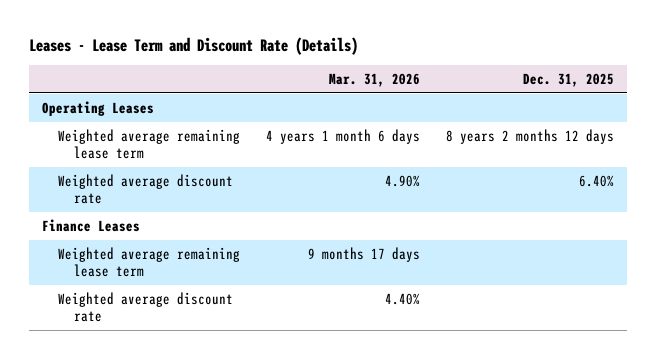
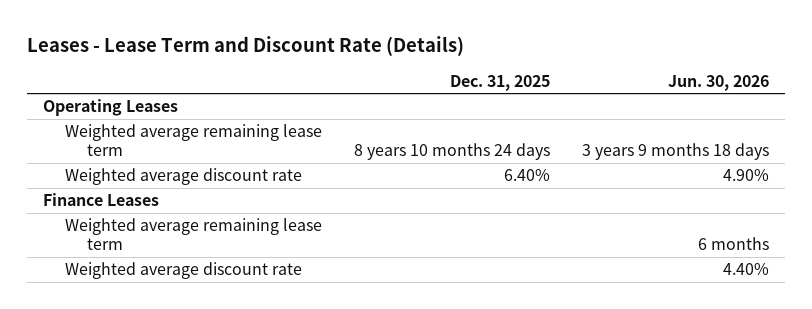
- | Mar. 31, 2026 | Dec. 31, 2025
+ | Dec. 31, 2025 | Jun. 30, 2026
- Weighted average remaining lease term | 4 years 1 month 6 days | 8 years 2 months 12 days
+ Weighted average remaining lease term | 8 years 10 months 24 days | 3 years 9 months 18 days

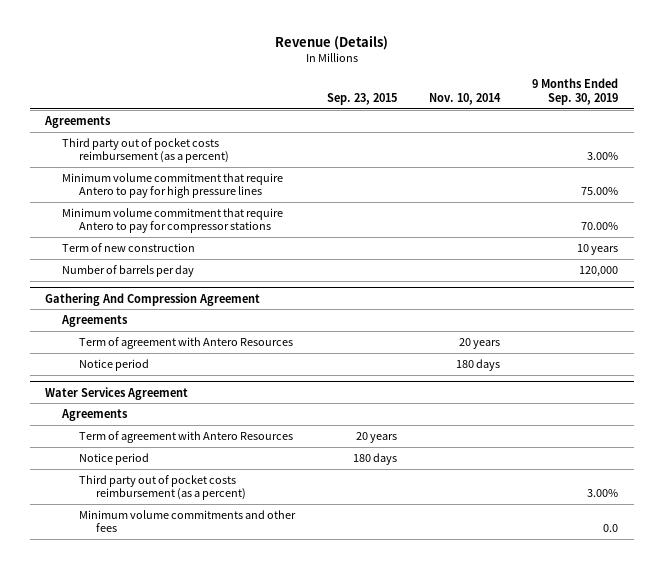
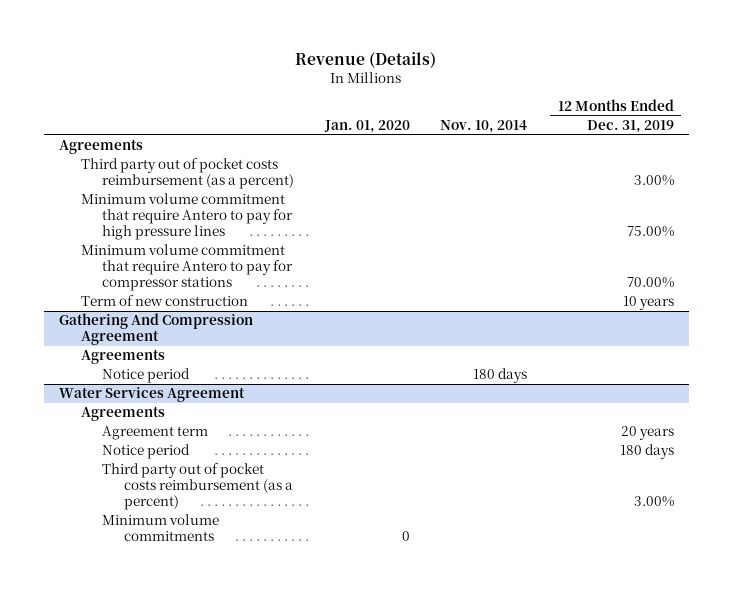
- | Sep. 23, 2015 | Nov. 10, 2014 | 9 Months Ended Sep. 30, 2019
+ | Jan. 01, 2020 | Nov. 10, 2014 | 12 Months Ended Dec. 31, 2019
- Number of barrels per day | | | 120,000
@ Gathering And Compression Agreement
- Term of agreement with Antero Resources | | 20 years |
@ Water Services Agreement
- Term of agreement with Antero Resources | 20 years | |
+ Agreement term | | | 20 years
- Minimum volume commitments and other fees | | | 0.0
+ Minimum volume commitments | 0 | |

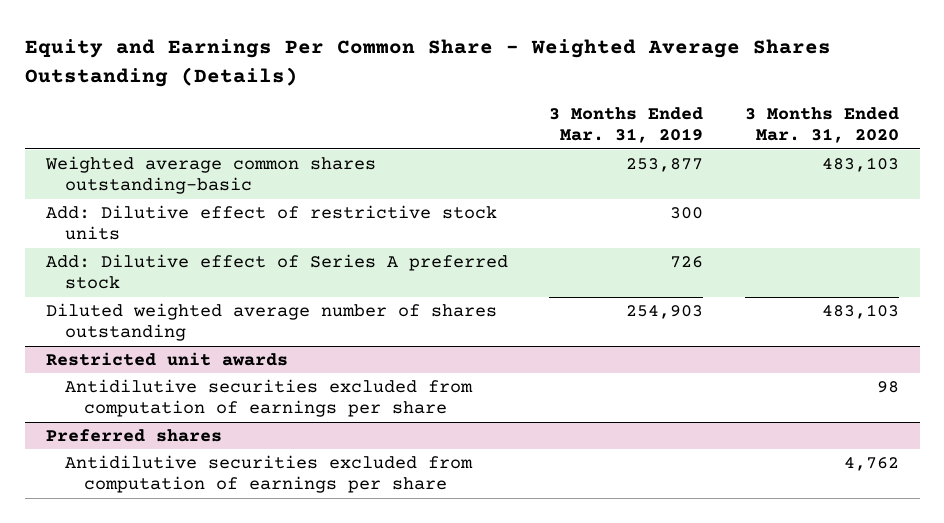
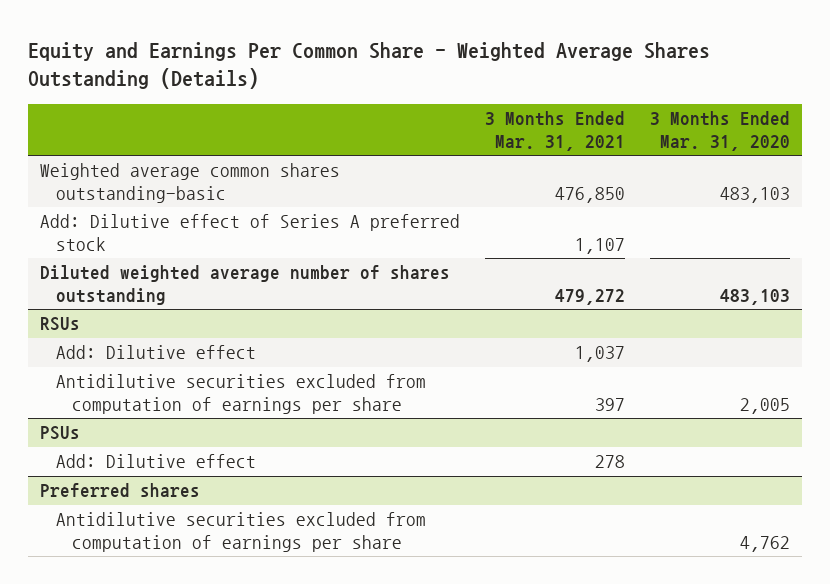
- | 3 Months Ended Mar. 31, 2019 | 3 Months Ended Mar. 31, 2020
+ | 3 Months Ended Mar. 31, 2021 | 3 Months Ended Mar. 31, 2020
- Add: Dilutive effect of restrictive stock units | 300 |
- Restricted unit awards
- Antidilutive securities excluded from computation of earnings per share | | 98
+ RSUs
+ Add: Dilutive effect | 1,037 |
+ Antidilutive securities excluded from computation of earnings per share | 397 | 2,005
+ PSUs
+ Add: Dilutive effect | 278 |

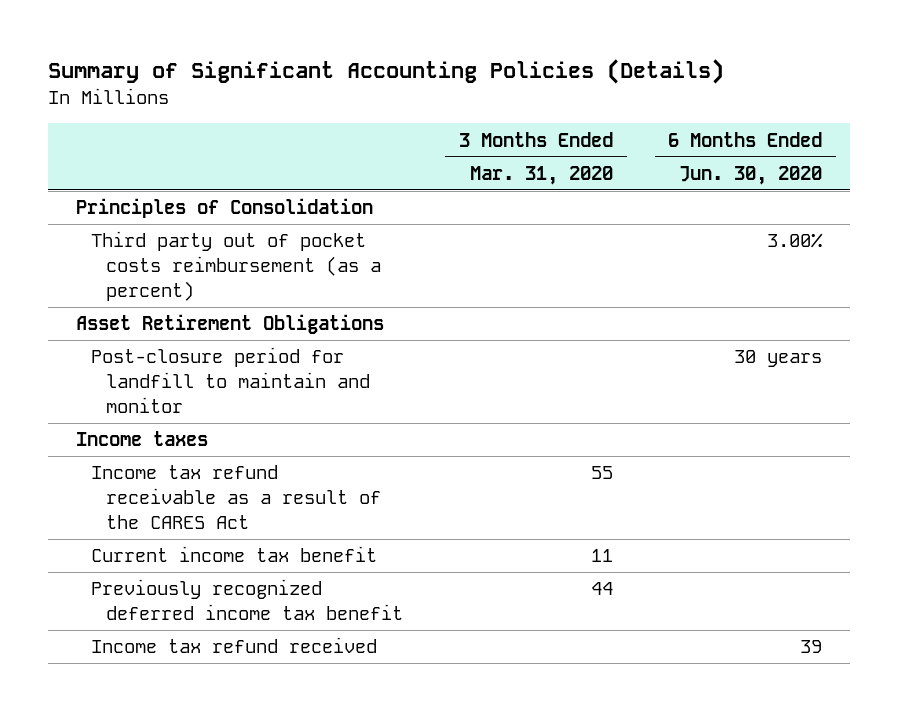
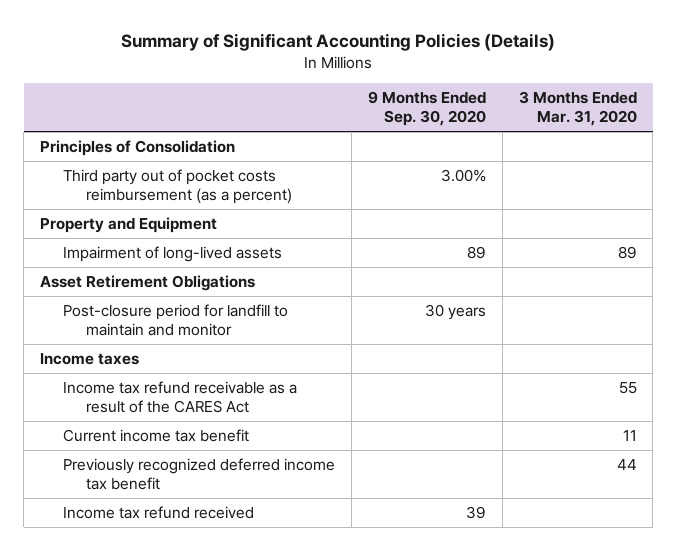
- | 3 Months Ended Mar. 31, 2020 | 6 Months Ended Jun. 30, 2020
+ | 9 Months Ended Sep. 30, 2020 | 3 Months Ended Mar. 31, 2020
+ Property and Equipment
+ Impairment of long-lived assets | 89 | 89

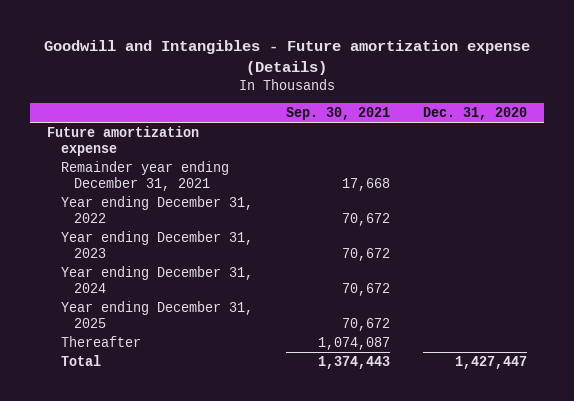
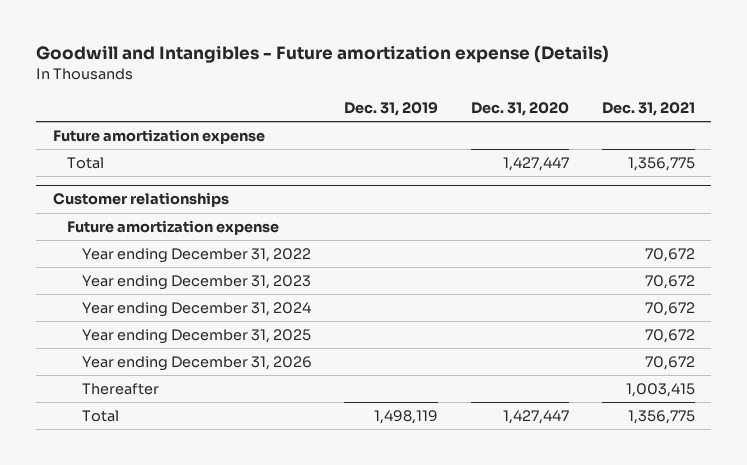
- | Sep. 30, 2021 | Dec. 31, 2020
+ | Dec. 31, 2019 | Dec. 31, 2020 | Dec. 31, 2021
- Remainder year ending December 31, 2021 | 17,668 |
- Year ending December 31, 2022 | 70,672 |
- Year ending December 31, 2023 | 70,672 |
- Year ending December 31, 2024 | 70,672 |
- Year ending December 31, 2025 | 70,672 |
- Thereafter | 1,074,087 |
+ Customer relationships
+ Future amortization expense
+ Year ending December 31, 2022 | | | 70,672
+ Year ending December 31, 2023 | | | 70,672
+ Year ending December 31, 2024 | | | 70,672
+ Year ending December 31, 2025 | | | 70,672
+ Year ending December 31, 2026 | | | 70,672
+ Thereafter | | | 1,003,415
+ Total | 1,498,119 | 1,427,447 | 1,356,775

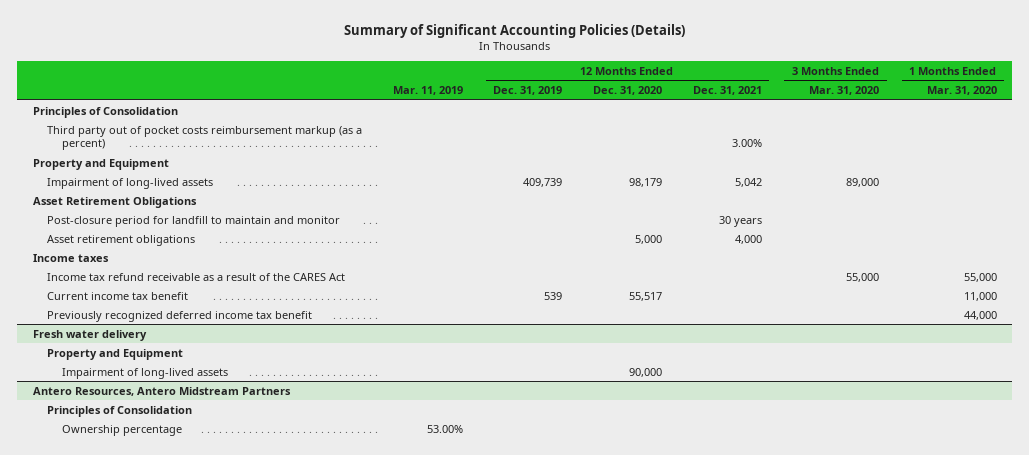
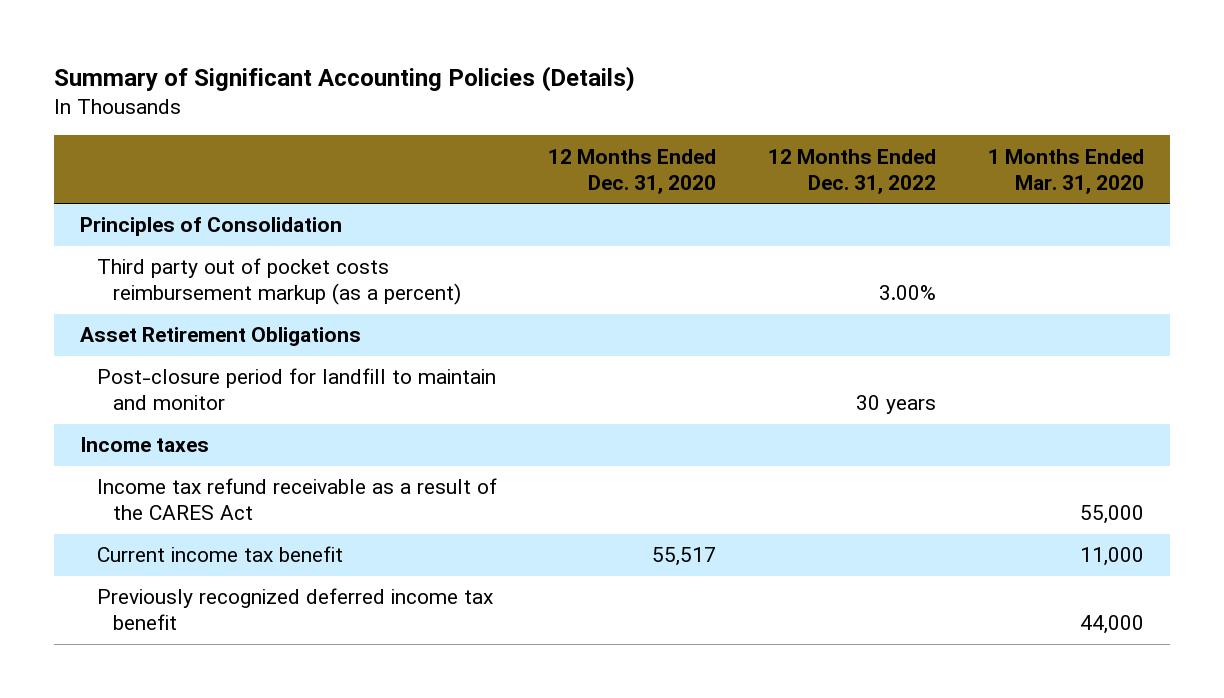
- | Mar. 11, 2019 | 12 Months Ended Dec. 31, 2019 | 12 Months Ended Dec. 31, 2020 | 12 Months Ended Dec. 31, 2021 | 3 Months Ended Mar. 31, 2020 | 1 Months Ended Mar. 31, 2020
+ | 12 Months Ended Dec. 31, 2020 | 12 Months Ended Dec. 31, 2022 | 1 Months Ended Mar. 31, 2020
- Property and Equipment
- Impairment of long-lived assets | | 409,739 | 98,179 | 5,042 | 89,000 |
- Asset retirement obligations | | | 5,000 | 4,000 | |
- Fresh water delivery
- Property and Equipment
- Impairment of long-lived assets | | | 90,000 | | |
- Antero Resources, Antero Midstream Partners
- Principles of Consolidation
- Ownership percentage | 53.00% | | | | |

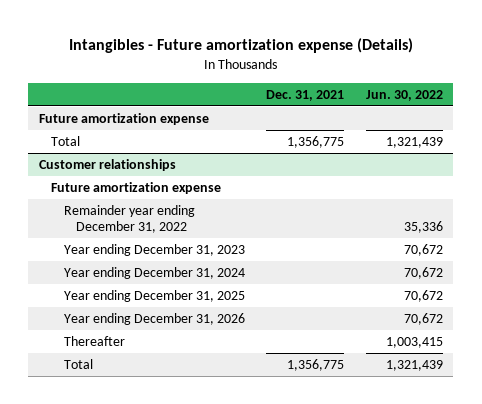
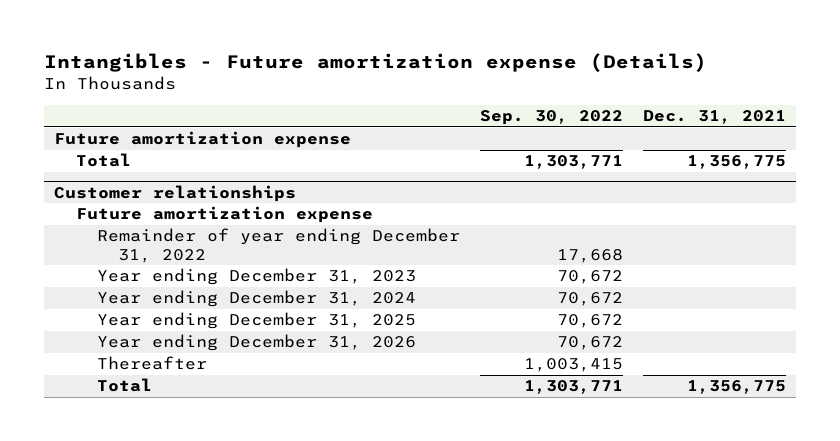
- | Dec. 31, 2021 | Jun. 30, 2022
+ | Sep. 30, 2022 | Dec. 31, 2021
@ Customer relationships
- Remainder year ending December 31, 2022 | | 35,336
+ Remainder of year ending December 31, 2022 | 17,668 |

